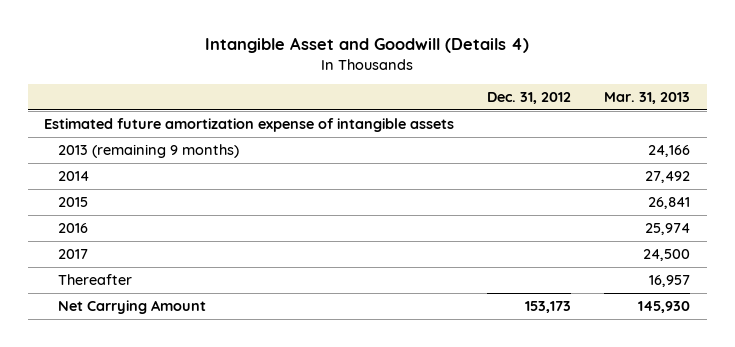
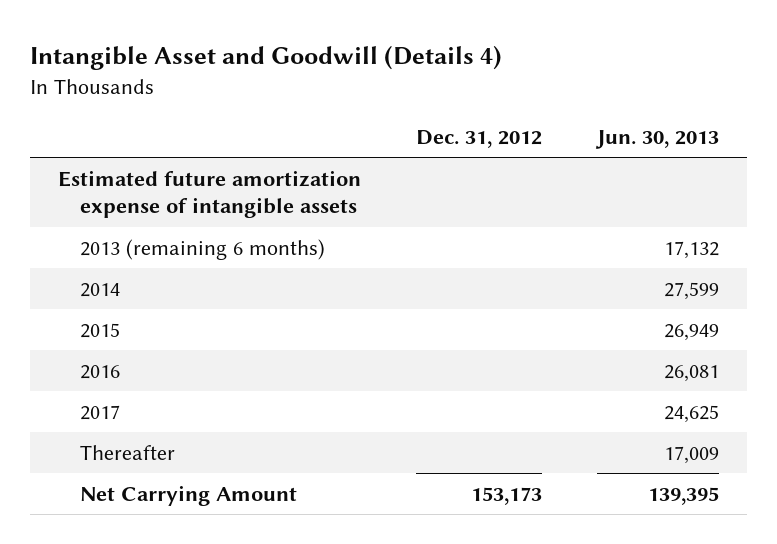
- | Dec. 31, 2012 | Mar. 31, 2013
+ | Dec. 31, 2012 | Jun. 30, 2013
- 2013 (remaining 9 months) | | 24,166
+ 2013 (remaining 6 months) | | 17,132

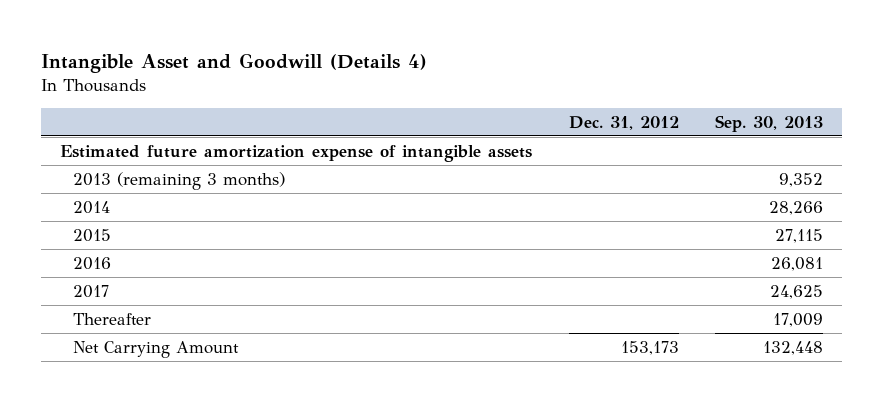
- | Dec. 31, 2012 | Jun. 30, 2013
+ | Dec. 31, 2012 | Sep. 30, 2013
- 2013 (remaining 6 months) | | 17,132
+ 2013 (remaining 3 months) | | 9,352

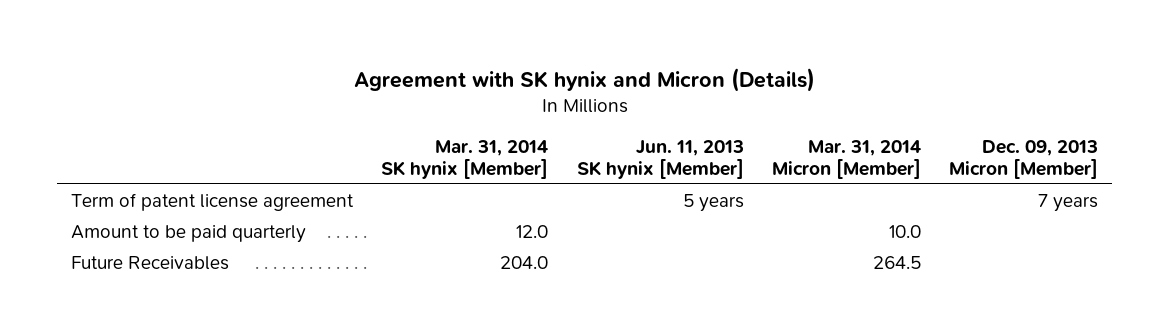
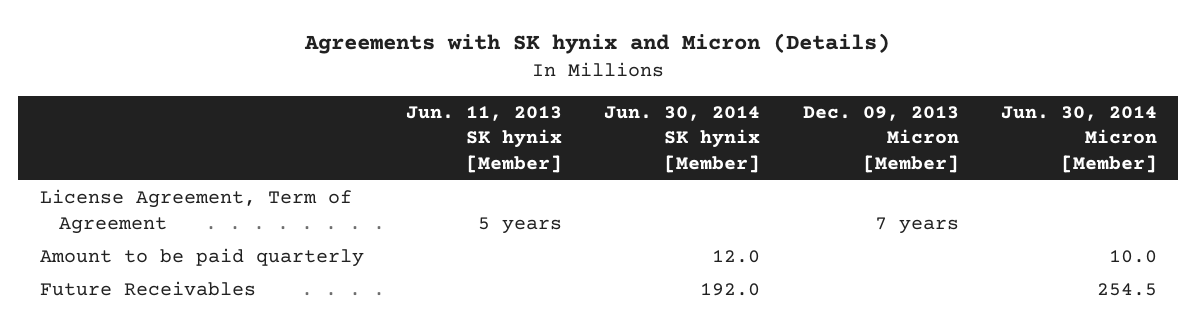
- Agreement with SK hynix and Micron (Details)
+ Agreements with SK hynix and Micron (Details)
- | Mar. 31, 2014 SK hynix [Member] | Jun. 11, 2013 SK hynix [Member] | Mar. 31, 2014 Micron [Member] | Dec. 09, 2013 Micron [Member]
+ | Jun. 11, 2013 SK hynix [Member] | Jun. 30, 2014 SK hynix [Member] | Dec. 09, 2013 Micron [Member] | Jun. 30, 2014 Micron [Member]
- Term of patent license agreement | | 5 years | | 7 years
+ License Agreement, Term of Agreement | 5 years | | 7 years |

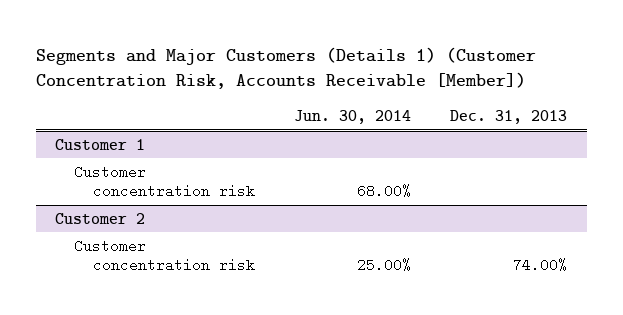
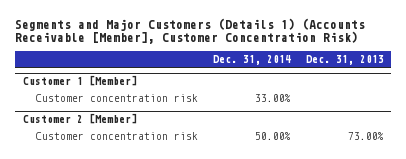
- Segments and Major Customers (Details 1) (Customer Concentration Risk, Accounts Receivable [Member])
+ Segments and Major Customers (Details 1) (Accounts Receivable [Member], Customer Concentration Risk)
- | Jun. 30, 2014 | Dec. 31, 2013
+ | Dec. 31, 2014 | Dec. 31, 2013
- Customer 1
+ Customer 1 [Member]
- Customer 2
- Customer concentration risk | 25.00% | 74.00%
+ Customer 2 [Member]
+ Customer concentration risk | 50.00% | 73.00%

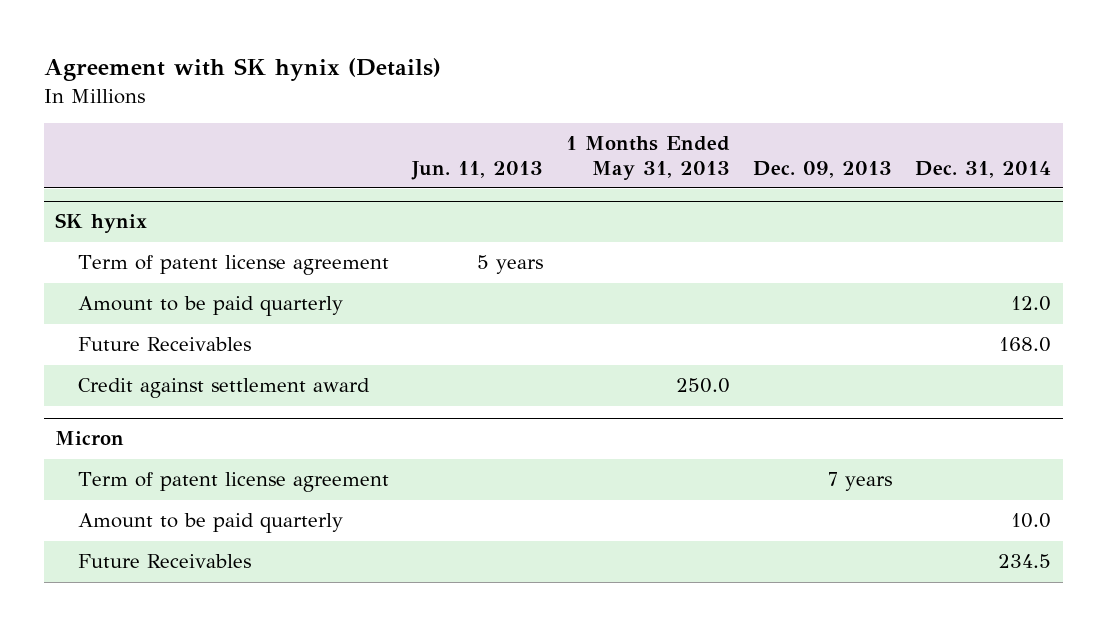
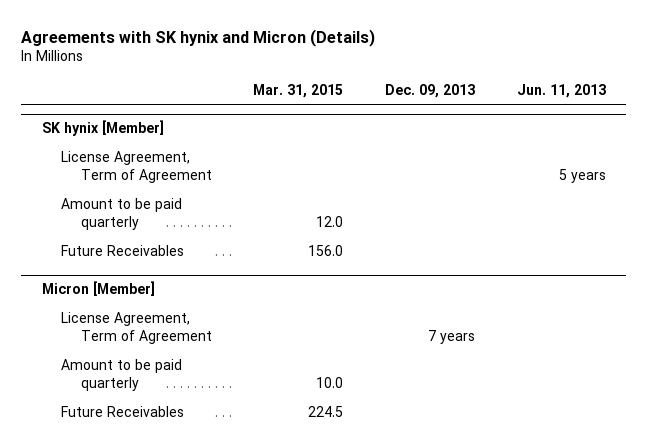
- Agreement with SK hynix (Details)
+ Agreements with SK hynix and Micron (Details)
- | Jun. 11, 2013 | 1 Months Ended May 31, 2013 | Dec. 09, 2013 | Dec. 31, 2014
+ | Mar. 31, 2015 | Dec. 09, 2013 | Jun. 11, 2013
- SK hynix
- Term of patent license agreement | 5 years | | |
+ SK hynix [Member]
+ License Agreement, Term of Agreement | | | 5 years
- Credit against settlement award | | 250.0 | |
- Micron
- Term of patent license agreement | | | 7 years |
+ Micron [Member]
+ License Agreement, Term of Agreement | | 7 years |

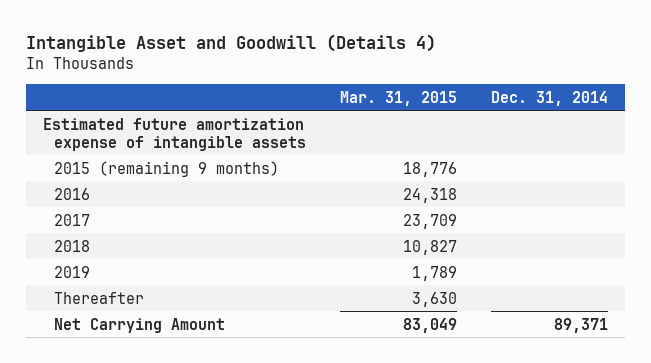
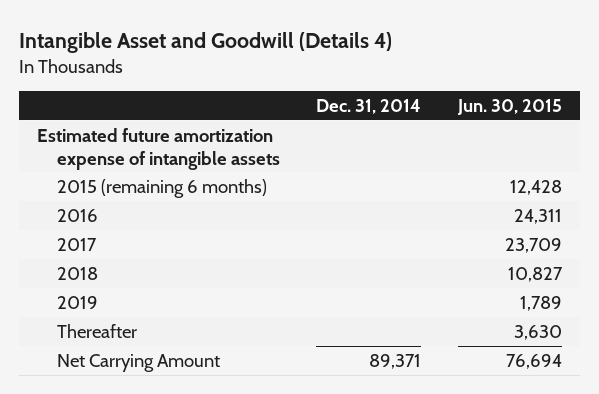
- | Mar. 31, 2015 | Dec. 31, 2014
+ | Dec. 31, 2014 | Jun. 30, 2015
- 2015 (remaining 9 months) | 18,776 |
+ 2015 (remaining 6 months) | | 12,428

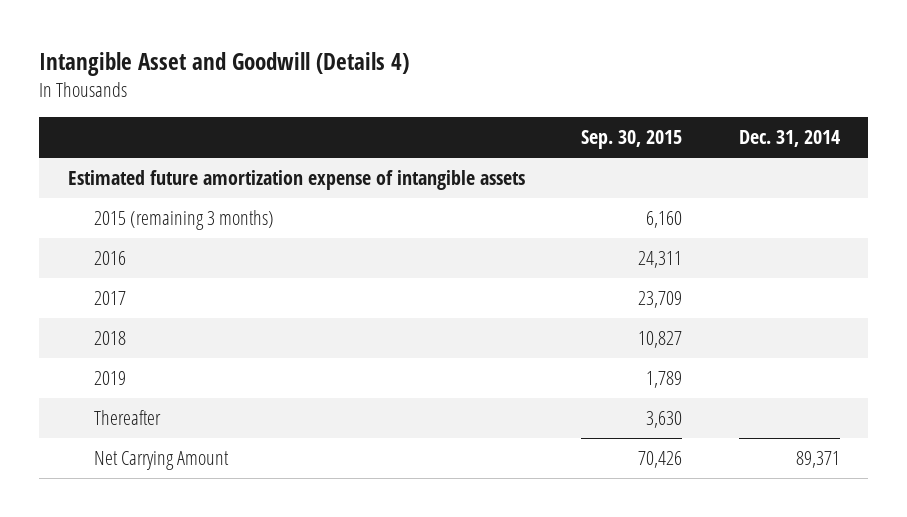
- | Dec. 31, 2014 | Jun. 30, 2015
+ | Sep. 30, 2015 | Dec. 31, 2014
- 2015 (remaining 6 months) | | 12,428
+ 2015 (remaining 3 months) | 6,160 |

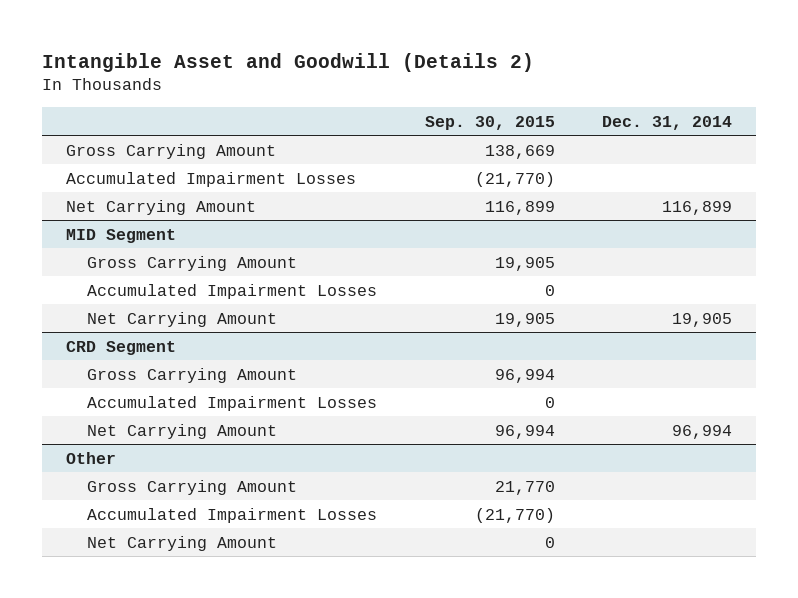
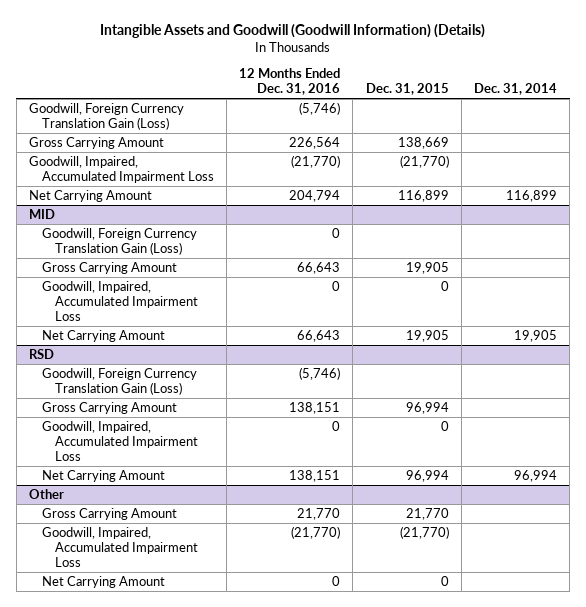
- Intangible Asset and Goodwill (Details 2)
+ Intangible Assets and Goodwill (Goodwill Information) (Details)
- | Sep. 30, 2015 | Dec. 31, 2014
+ | 12 Months Ended Dec. 31, 2016 | Dec. 31, 2015 | Dec. 31, 2014
+ Goodwill, Foreign Currency Translation Gain (Loss) | (5,746) | |
- Accumulated Impairment Losses | (21,770) |
+ Goodwill, Impaired, Accumulated Impairment Loss | (21,770) | (21,770) |
- MID Segment
+ MID
+ Goodwill, Foreign Currency Translation Gain (Loss) | 0 | |
- Accumulated Impairment Losses | 0 |
+ Goodwill, Impaired, Accumulated Impairment Loss | 0 | 0 |
- CRD Segment
+ RSD
+ Goodwill, Foreign Currency Translation Gain (Loss) | (5,746) | |
- Accumulated Impairment Losses | 0 |
+ Goodwill, Impaired, Accumulated Impairment Loss | 0 | 0 |
@ Other
- Accumulated Impairment Losses | (21,770) |
+ Goodwill, Impaired, Accumulated Impairment Loss | (21,770) | (21,770) |

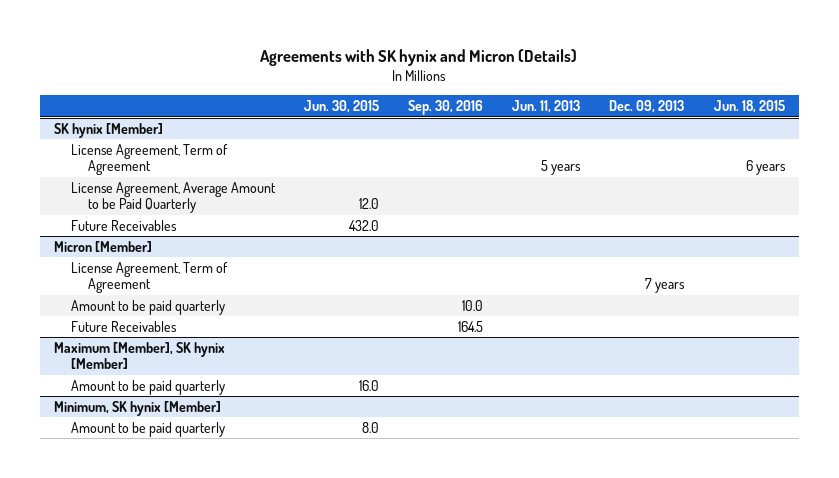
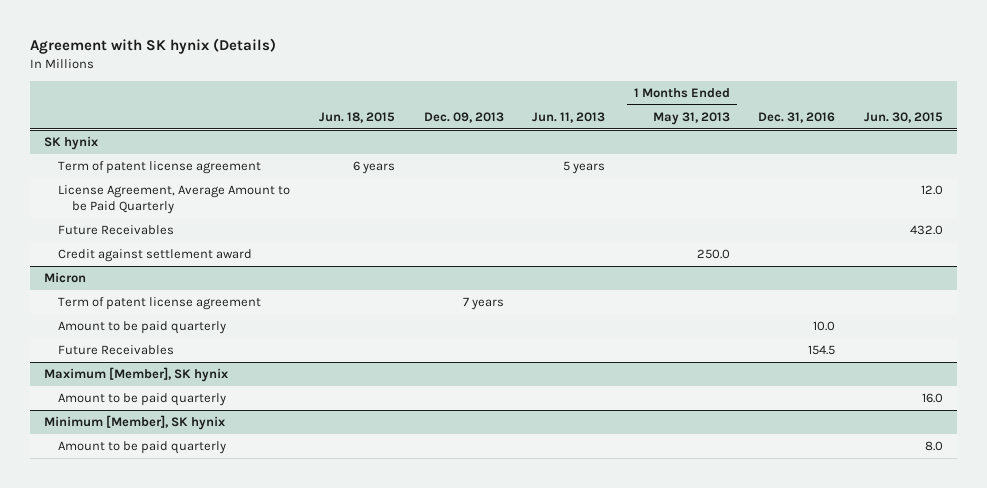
- Agreements with SK hynix and Micron (Details)
+ Agreement with SK hynix (Details)
- | Jun. 30, 2015 | Sep. 30, 2016 | Jun. 11, 2013 | Dec. 09, 2013 | Jun. 18, 2015
+ | Jun. 18, 2015 | Dec. 09, 2013 | Jun. 11, 2013 | 1 Months Ended May 31, 2013 | Dec. 31, 2016 | Jun. 30, 2015
- SK hynix [Member]
- License Agreement, Term of Agreement | | | 5 years | | 6 years
+ SK hynix
+ Term of patent license agreement | 6 years | | 5 years | | |
- Micron [Member]
- License Agreement, Term of Agreement | | | | 7 years |
+ Credit against settlement award | | | | 250.0 | |
+ Micron
+ Term of patent license agreement | | 7 years | | | |
- Maximum [Member], SK hynix [Member]
+ Maximum [Member], SK hynix
- Minimum, SK hynix [Member]
+ Minimum [Member], SK hynix

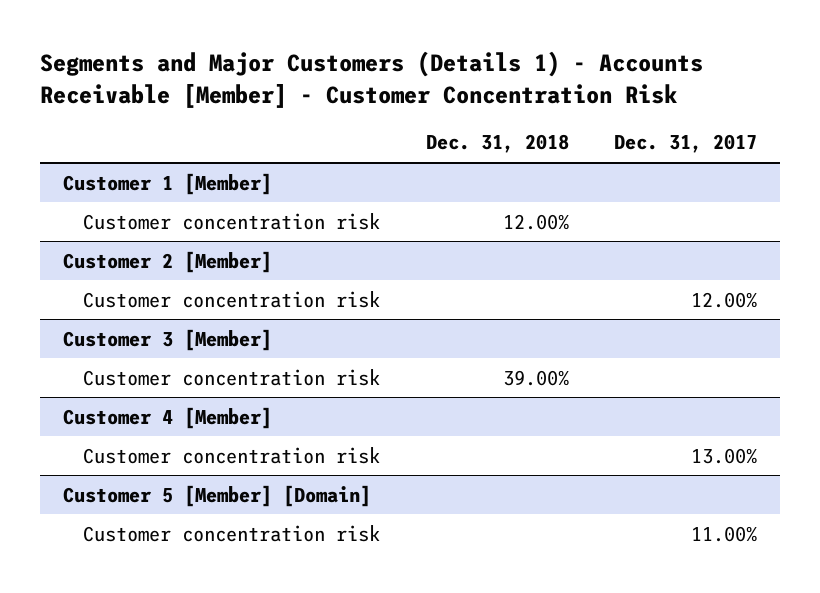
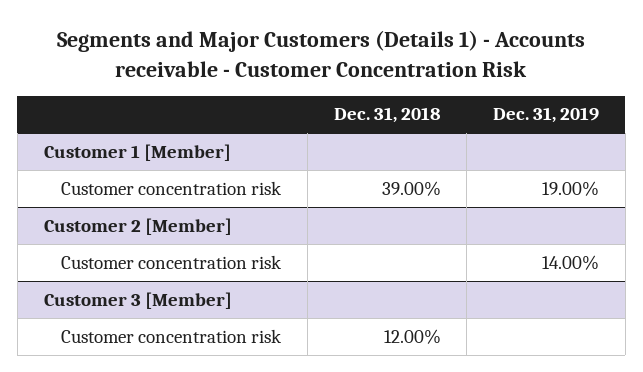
- Segments and Major Customers (Details 1) - Accounts Receivable [Member] - Customer Concentration Risk
+ Segments and Major Customers (Details 1) - Accounts receivable - Customer Concentration Risk
- | Dec. 31, 2018 | Dec. 31, 2017
+ | Dec. 31, 2018 | Dec. 31, 2019
@ Customer 1 [Member]
- Customer concentration risk | 12.00% |
+ Customer concentration risk | 39.00% | 19.00%
@ Customer 3 [Member]
- Customer concentration risk | 39.00% |
- Customer 4 [Member]
- Customer concentration risk | | 13.00%
- Customer 5 [Member] [Domain]
- Customer concentration risk | | 11.00%
@ Customer 3 [Member]
+ Customer concentration risk | 12.00% |

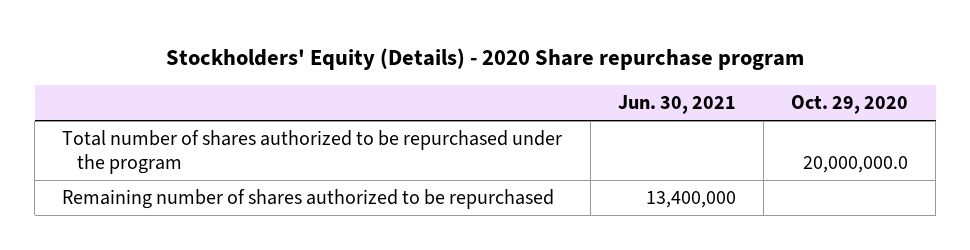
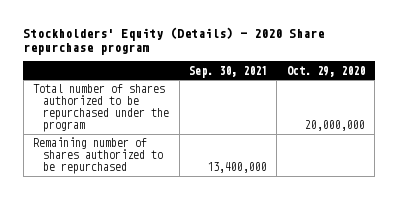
- | Jun. 30, 2021 | Oct. 29, 2020
+ | Sep. 30, 2021 | Oct. 29, 2020
- Total number of shares authorized to be repurchased under the program | | 20,000,000.0
+ Total number of shares authorized to be repurchased under the program | | 20,000,000

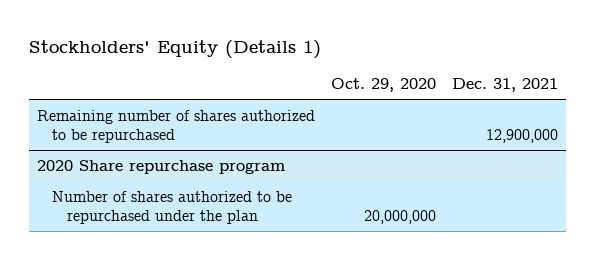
- Stockholders' Equity (Details) - 2020 Share repurchase program
+ Stockholders' Equity (Details 1)
- | Sep. 30, 2021 | Oct. 29, 2020
+ | Oct. 29, 2020 | Dec. 31, 2021
- Total number of shares authorized to be repurchased under the program | | 20,000,000
+ 2020 Share repurchase program
+ Number of shares authorized to be repurchased under the plan | 20,000,000 |

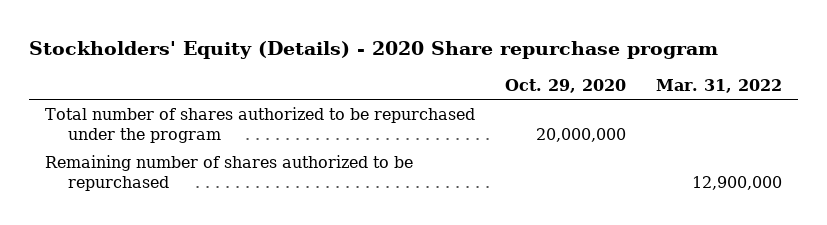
- Stockholders' Equity (Details 1)
+ Stockholders' Equity (Details) - 2020 Share repurchase program
- | Oct. 29, 2020 | Dec. 31, 2021
+ | Oct. 29, 2020 | Mar. 31, 2022
+ Total number of shares authorized to be repurchased under the program | 20,000,000 |
- 2020 Share repurchase program
- Number of shares authorized to be repurchased under the plan | 20,000,000 |

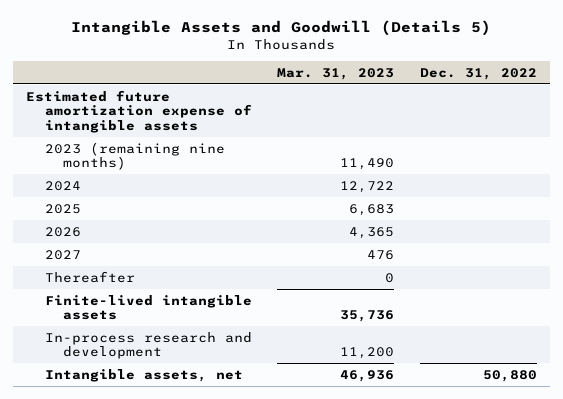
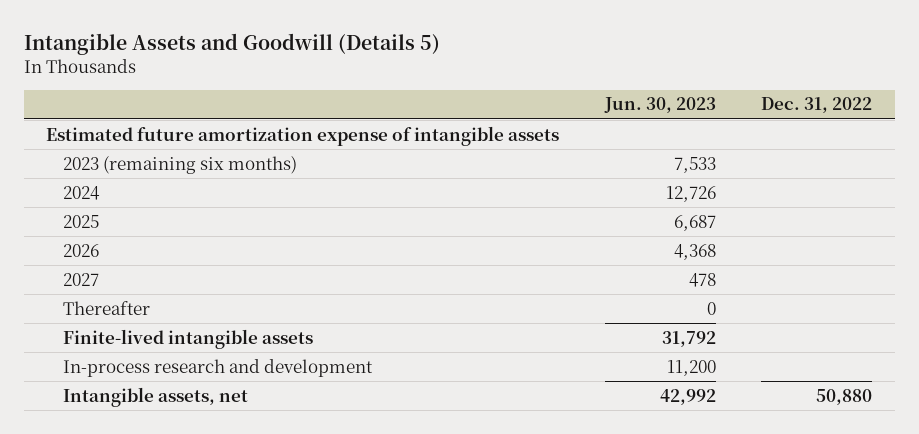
- | Mar. 31, 2023 | Dec. 31, 2022
+ | Jun. 30, 2023 | Dec. 31, 2022
- 2023 (remaining nine months) | 11,490 |
+ 2023 (remaining six months) | 7,533 |

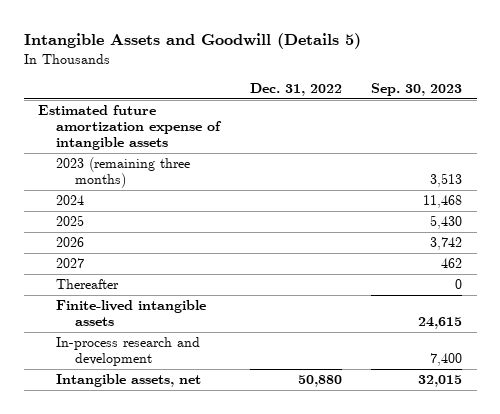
- | Jun. 30, 2023 | Dec. 31, 2022
+ | Dec. 31, 2022 | Sep. 30, 2023
- 2023 (remaining six months) | 7,533 |
+ 2023 (remaining three months) | | 3,513

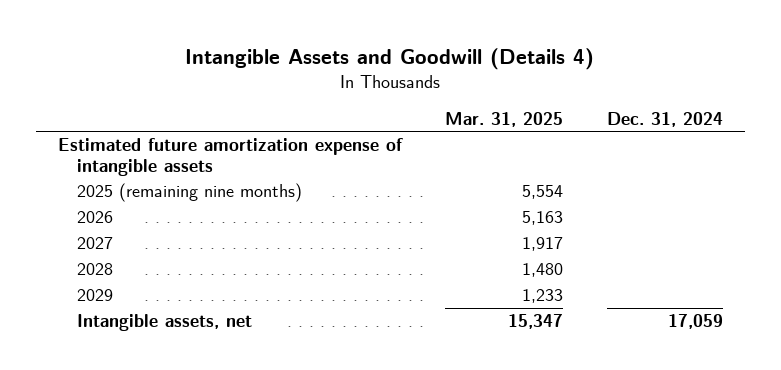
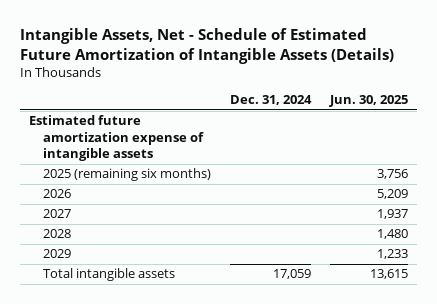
- Intangible Assets and Goodwill (Details 4)
+ Intangible Assets, Net - Schedule of Estimated Future Amortization of Intangible Assets (Details)
- | Mar. 31, 2025 | Dec. 31, 2024
+ | Dec. 31, 2024 | Jun. 30, 2025
- 2025 (remaining nine months) | 5,554 |
+ 2025 (remaining six months) | | 3,756
- Intangible assets, net | 15,347 | 17,059
+ Total intangible assets | 17,059 | 13,615

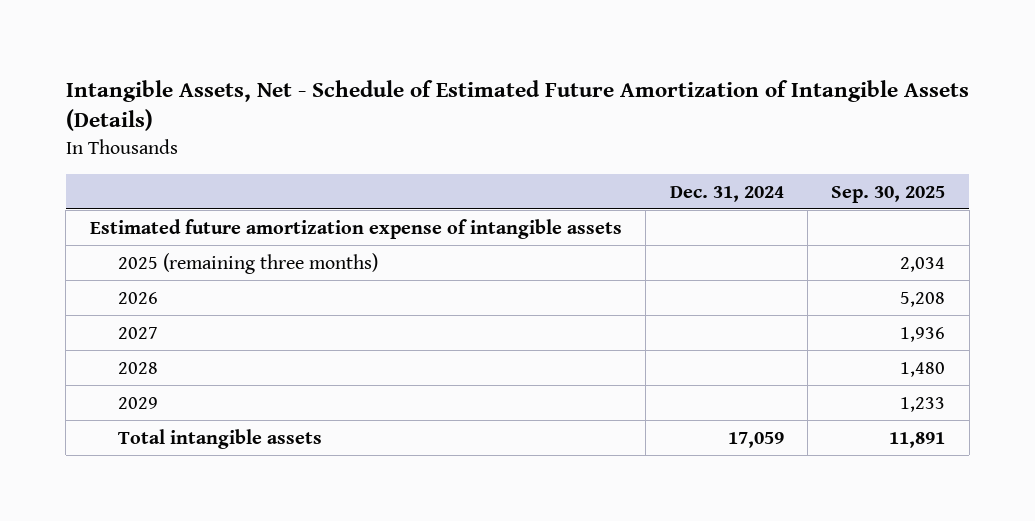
- | Dec. 31, 2024 | Jun. 30, 2025
+ | Dec. 31, 2024 | Sep. 30, 2025
- 2025 (remaining six months) | | 3,756
+ 2025 (remaining three months) | | 2,034

